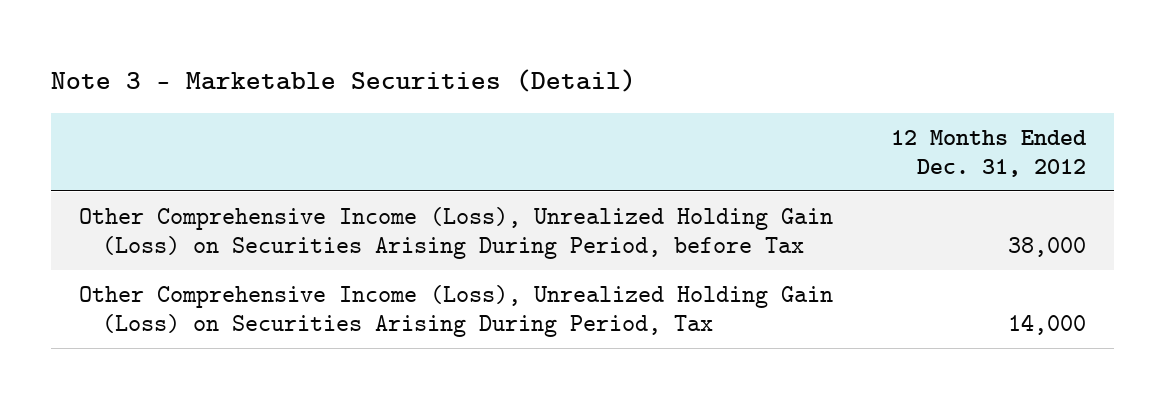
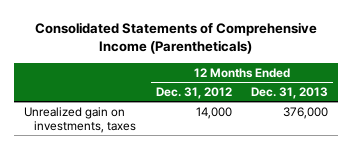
- Note 3 - Marketable Securities (Detail)
+ Consolidated Statements of Comprehensive Income (Parentheticals)
- | 12 Months Ended Dec. 31, 2012
+ | 12 Months Ended Dec. 31, 2012 | 12 Months Ended Dec. 31, 2013
- Other Comprehensive Income (Loss), Unrealized Holding Gain (Loss) on Securities Arising During Period, before Tax | 38,000
- Other Comprehensive Income (Loss), Unrealized Holding Gain (Loss) on Securities Arising During Period, Tax | 14,000
+ Unrealized gain on investments, taxes | 14,000 | 376,000

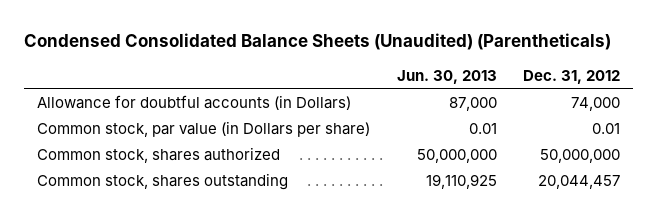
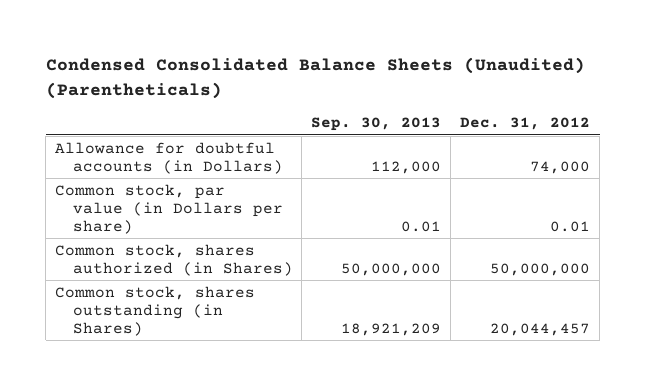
- | Jun. 30, 2013 | Dec. 31, 2012
+ | Sep. 30, 2013 | Dec. 31, 2012
- Common stock, shares authorized | 50,000,000 | 50,000,000
- Common stock, shares outstanding | 19,110,925 | 20,044,457
+ Common stock, shares authorized (in Shares) | 50,000,000 | 50,000,000
+ Common stock, shares outstanding (in Shares) | 18,921,209 | 20,044,457

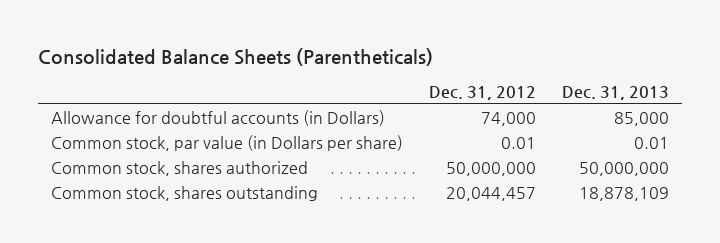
- Condensed Consolidated Balance Sheets (Unaudited) (Parentheticals)
+ Consolidated Balance Sheets (Parentheticals)
- | Sep. 30, 2013 | Dec. 31, 2012
+ | Dec. 31, 2012 | Dec. 31, 2013
- Common stock, shares authorized (in Shares) | 50,000,000 | 50,000,000
- Common stock, shares outstanding (in Shares) | 18,921,209 | 20,044,457
+ Common stock, shares authorized | 50,000,000 | 50,000,000
+ Common stock, shares outstanding | 20,044,457 | 18,878,109

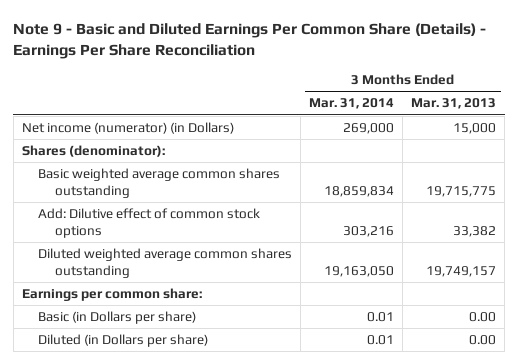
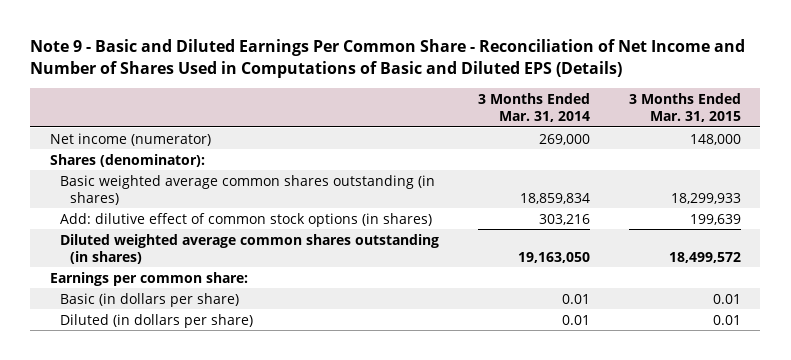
- Note 9 - Basic and Diluted Earnings Per Common Share (Details) - Earnings Per Share Reconciliation
+ Note 9 - Basic and Diluted Earnings Per Common Share - Reconciliation of Net Income and Number of Shares Used in Computations of Basic and Diluted EPS (Details)
- | 3 Months Ended Mar. 31, 2014 | 3 Months Ended Mar. 31, 2013
+ | 3 Months Ended Mar. 31, 2014 | 3 Months Ended Mar. 31, 2015
- Net income (numerator) (in Dollars) | 269,000 | 15,000
+ Net income (numerator) | 269,000 | 148,000
- Basic weighted average common shares outstanding | 18,859,834 | 19,715,775
- Add: Dilutive effect of common stock options | 303,216 | 33,382
- Diluted weighted average common shares outstanding | 19,163,050 | 19,749,157
+ Basic weighted average common shares outstanding (in shares) | 18,859,834 | 18,299,933
+ Add: dilutive effect of common stock options (in shares) | 303,216 | 199,639
+ Diluted weighted average common shares outstanding (in shares) | 19,163,050 | 18,499,572
- Basic (in Dollars per share) | 0.01 | 0.00
- Diluted (in Dollars per share) | 0.01 | 0.00
+ Basic (in dollars per share) | 0.01 | 0.01
+ Diluted (in dollars per share) | 0.01 | 0.01

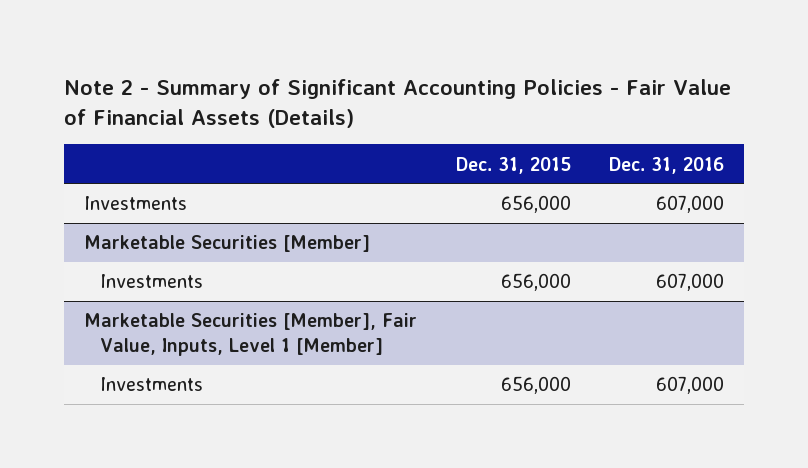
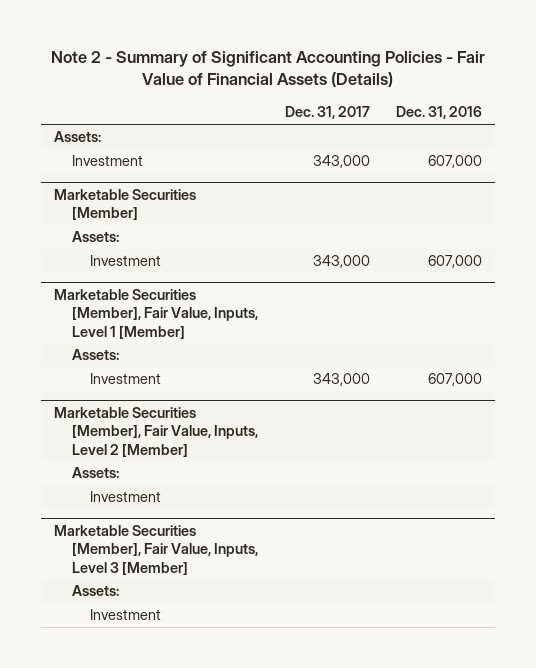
- | Dec. 31, 2015 | Dec. 31, 2016
+ | Dec. 31, 2017 | Dec. 31, 2016
- Investments | 656,000 | 607,000
+ Assets:
+ Investment | 343,000 | 607,000
@ Marketable Securities [Member]
- Investments | 656,000 | 607,000
+ Assets:
+ Investment | 343,000 | 607,000
@ Marketable Securities [Member], Fair Value, Inputs, Level 1 [Member]
- Investments | 656,000 | 607,000
+ Assets:
+ Investment | 343,000 | 607,000
+ Marketable Securities [Member], Fair Value, Inputs, Level 2 [Member]
+ Assets:
+ Investment
+ Marketable Securities [Member], Fair Value, Inputs, Level 3 [Member]
+ Assets:
+ Investment

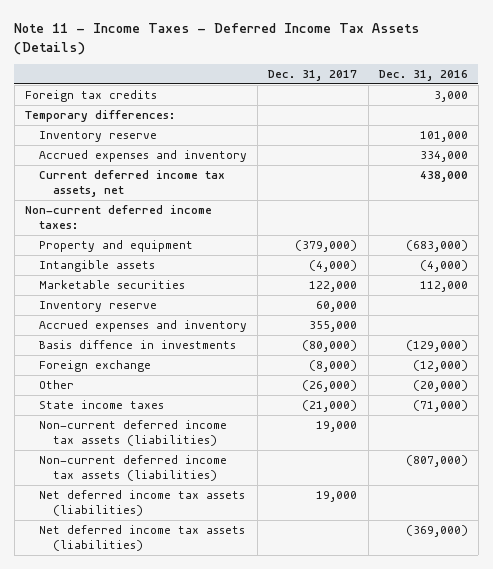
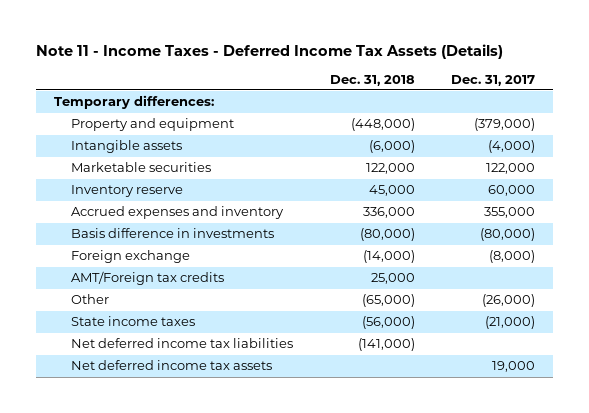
- | Dec. 31, 2017 | Dec. 31, 2016
+ | Dec. 31, 2018 | Dec. 31, 2017
- Foreign tax credits | | 3,000
- Inventory reserve | | 101,000
- Accrued expenses and inventory | | 334,000
- Current deferred income tax assets, net | | 438,000
- Non-current deferred income taxes:
- Basis diffence in investments | (80,000) | (129,000)
+ Basis difference in investments | (80,000) | (80,000)
+ AMT/Foreign tax credits | 25,000 |
- Non-current deferred income tax assets (liabilities) | 19,000 |
- Non-current deferred income tax assets (liabilities) | | (807,000)
- Net deferred income tax assets (liabilities) | 19,000 |
- Net deferred income tax assets (liabilities) | | (369,000)
+ Net deferred income tax liabilities | (141,000) |
+ Net deferred income tax assets | | 19,000

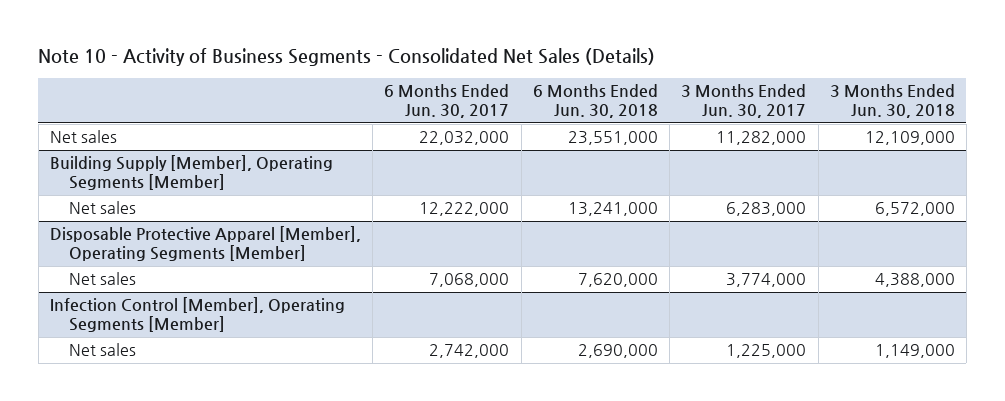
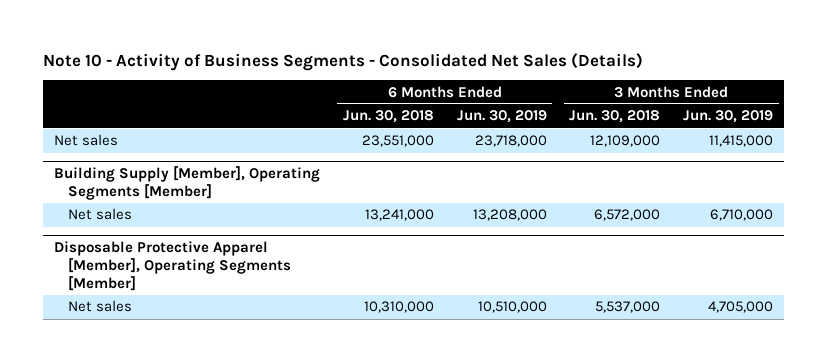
- | 6 Months Ended Jun. 30, 2017 | 6 Months Ended Jun. 30, 2018 | 3 Months Ended Jun. 30, 2017 | 3 Months Ended Jun. 30, 2018
+ | 6 Months Ended Jun. 30, 2018 | 6 Months Ended Jun. 30, 2019 | 3 Months Ended Jun. 30, 2018 | 3 Months Ended Jun. 30, 2019
@ Disposable Protective Apparel [Member], Operating Segments [Member]
- Net sales | 7,068,000 | 7,620,000 | 3,774,000 | 4,388,000
- Infection Control [Member], Operating Segments [Member]
- Net sales | 2,742,000 | 2,690,000 | 1,225,000 | 1,149,000
@ Disposable Protective Apparel [Member], Operating Segments [Member]
+ Net sales | 10,310,000 | 10,510,000 | 5,537,000 | 4,705,000

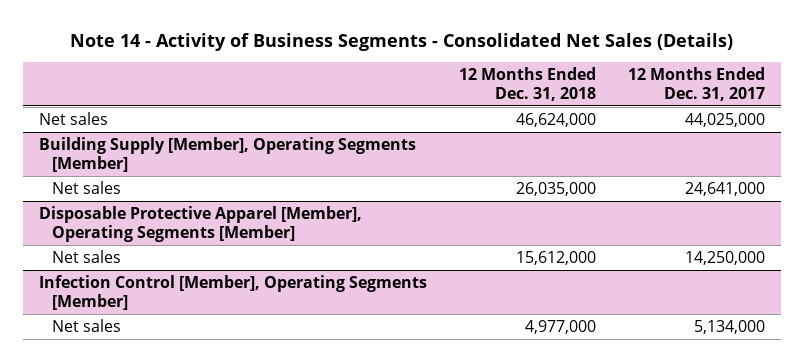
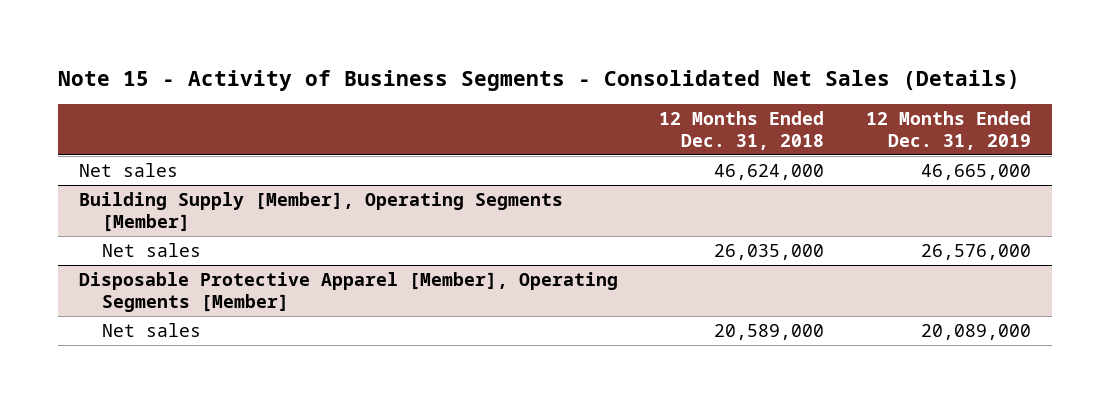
- Note 14 - Activity of Business Segments - Consolidated Net Sales (Details)
+ Note 15 - Activity of Business Segments - Consolidated Net Sales (Details)
- | 12 Months Ended Dec. 31, 2018 | 12 Months Ended Dec. 31, 2017
+ | 12 Months Ended Dec. 31, 2018 | 12 Months Ended Dec. 31, 2019
@ Disposable Protective Apparel [Member], Operating Segments [Member]
- Net sales | 15,612,000 | 14,250,000
- Infection Control [Member], Operating Segments [Member]
- Net sales | 4,977,000 | 5,134,000
@ Disposable Protective Apparel [Member], Operating Segments [Member]
+ Net sales | 20,589,000 | 20,089,000

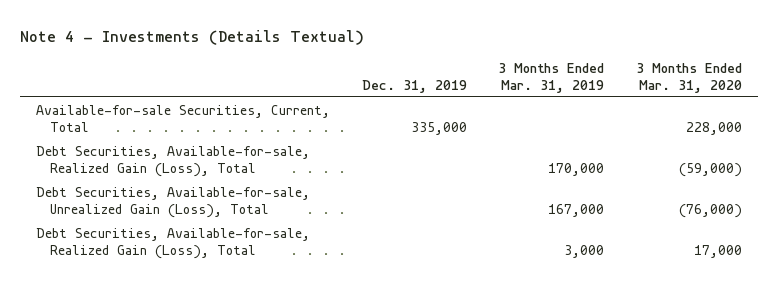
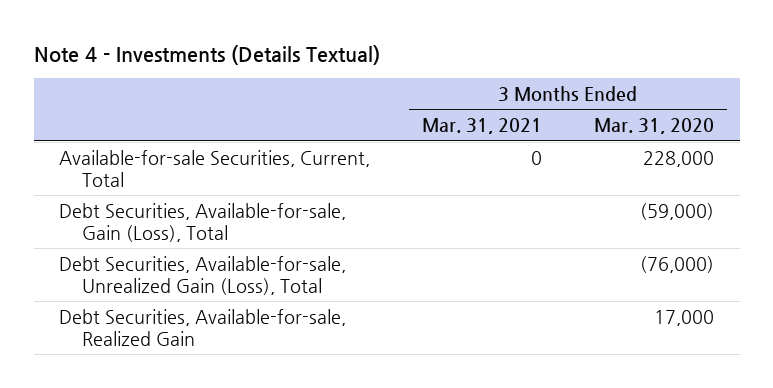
- | Dec. 31, 2019 | 3 Months Ended Mar. 31, 2019 | 3 Months Ended Mar. 31, 2020
+ | 3 Months Ended Mar. 31, 2021 | 3 Months Ended Mar. 31, 2020
- Debt Securities, Available-for-sale, Realized Gain (Loss), Total | | 170,000 | (59,000)
+ Debt Securities, Available-for-sale, Gain (Loss), Total | | (59,000)
- Debt Securities, Available-for-sale, Realized Gain (Loss), Total | | 3,000 | 17,000
+ Debt Securities, Available-for-sale, Realized Gain | | 17,000

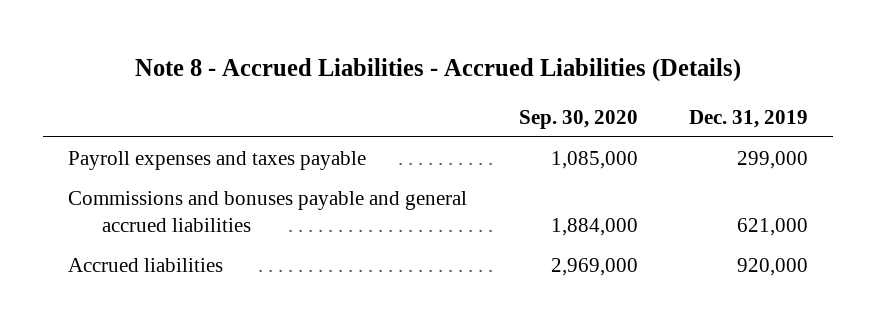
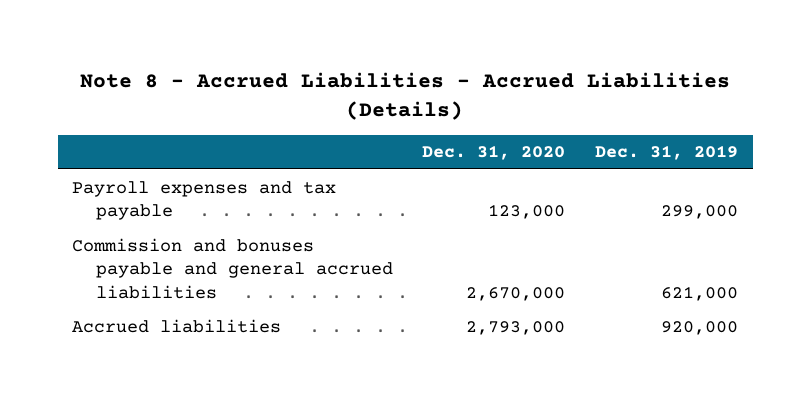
- | Sep. 30, 2020 | Dec. 31, 2019
+ | Dec. 31, 2020 | Dec. 31, 2019
- Payroll expenses and taxes payable | 1,085,000 | 299,000
- Commissions and bonuses payable and general accrued liabilities | 1,884,000 | 621,000
+ Payroll expenses and tax payable | 123,000 | 299,000
+ Commission and bonuses payable and general accrued liabilities | 2,670,000 | 621,000

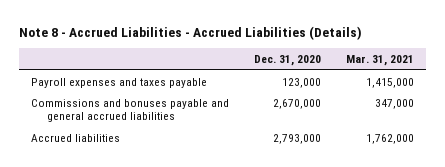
- | Dec. 31, 2020 | Dec. 31, 2019
+ | Dec. 31, 2020 | Mar. 31, 2021
- Payroll expenses and tax payable | 123,000 | 299,000
- Commission and bonuses payable and general accrued liabilities | 2,670,000 | 621,000
+ Payroll expenses and taxes payable | 123,000 | 1,415,000
+ Commissions and bonuses payable and general accrued liabilities | 2,670,000 | 347,000

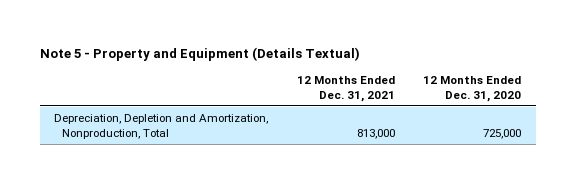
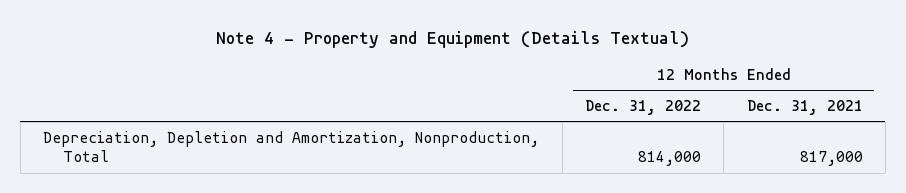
- Note 5 - Property and Equipment (Details Textual)
+ Note 4 - Property and Equipment (Details Textual)
- | 12 Months Ended Dec. 31, 2021 | 12 Months Ended Dec. 31, 2020
+ | 12 Months Ended Dec. 31, 2022 | 12 Months Ended Dec. 31, 2021
- Depreciation, Depletion and Amortization, Nonproduction, Total | 813,000 | 725,000
+ Depreciation, Depletion and Amortization, Nonproduction, Total | 814,000 | 817,000

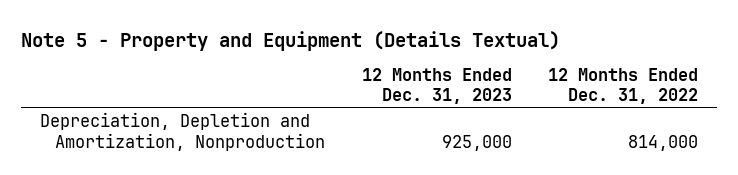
- Note 4 - Property and Equipment (Details Textual)
+ Note 5 - Property and Equipment (Details Textual)
- | 12 Months Ended Dec. 31, 2022 | 12 Months Ended Dec. 31, 2021
+ | 12 Months Ended Dec. 31, 2023 | 12 Months Ended Dec. 31, 2022
- Depreciation, Depletion and Amortization, Nonproduction, Total | 814,000 | 817,000
+ Depreciation, Depletion and Amortization, Nonproduction | 925,000 | 814,000

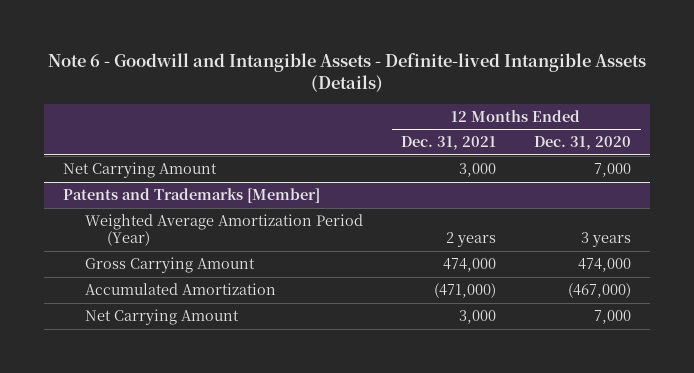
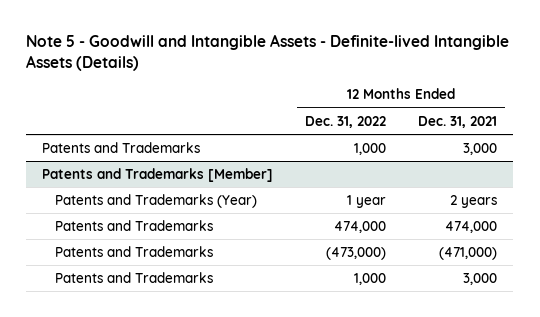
- Note 6 - Goodwill and Intangible Assets - Definite-lived Intangible Assets (Details)
+ Note 5 - Goodwill and Intangible Assets - Definite-lived Intangible Assets (Details)
- | 12 Months Ended Dec. 31, 2021 | 12 Months Ended Dec. 31, 2020
+ | 12 Months Ended Dec. 31, 2022 | 12 Months Ended Dec. 31, 2021
- Net Carrying Amount | 3,000 | 7,000
+ Patents and Trademarks | 1,000 | 3,000
@ Patents and Trademarks [Member]
- Weighted Average Amortization Period (Year) | 2 years | 3 years
- Gross Carrying Amount | 474,000 | 474,000
- Accumulated Amortization | (471,000) | (467,000)
- Net Carrying Amount | 3,000 | 7,000
+ Patents and Trademarks (Year) | 1 year | 2 years
+ Patents and Trademarks | 474,000 | 474,000
+ Patents and Trademarks | (473,000) | (471,000)
+ Patents and Trademarks | 1,000 | 3,000

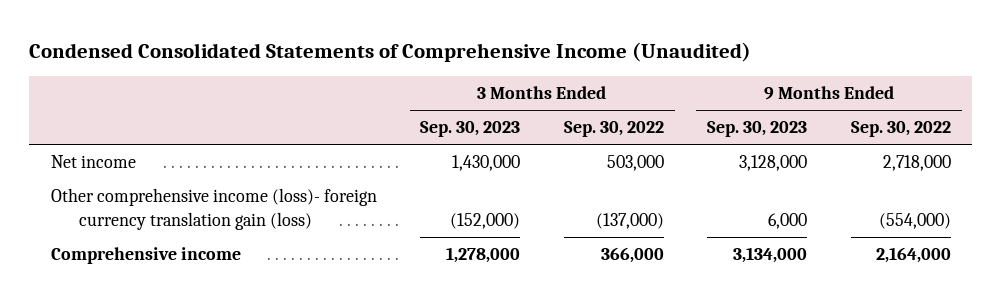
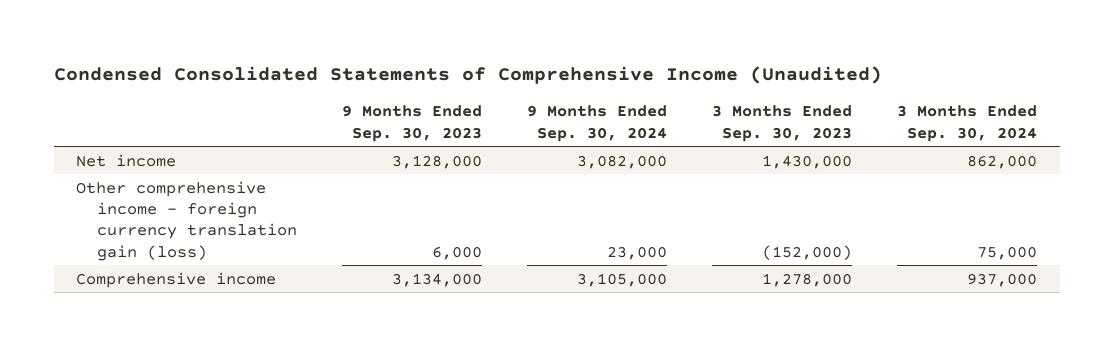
- | 3 Months Ended Sep. 30, 2023 | 3 Months Ended Sep. 30, 2022 | 9 Months Ended Sep. 30, 2023 | 9 Months Ended Sep. 30, 2022
+ | 9 Months Ended Sep. 30, 2023 | 9 Months Ended Sep. 30, 2024 | 3 Months Ended Sep. 30, 2023 | 3 Months Ended Sep. 30, 2024
- Other comprehensive income (loss)- foreign currency translation gain (loss) | (152,000) | (137,000) | 6,000 | (554,000)
+ Other comprehensive income - foreign currency translation gain (loss) | 6,000 | 23,000 | (152,000) | 75,000

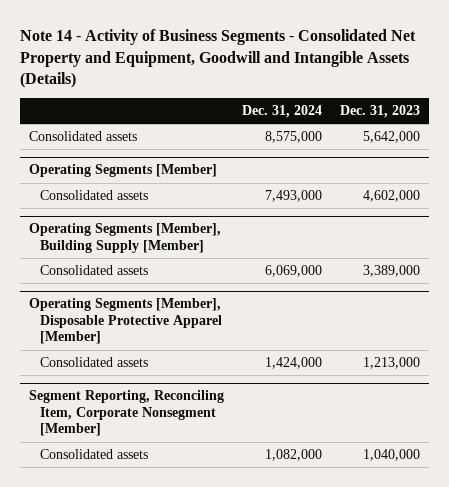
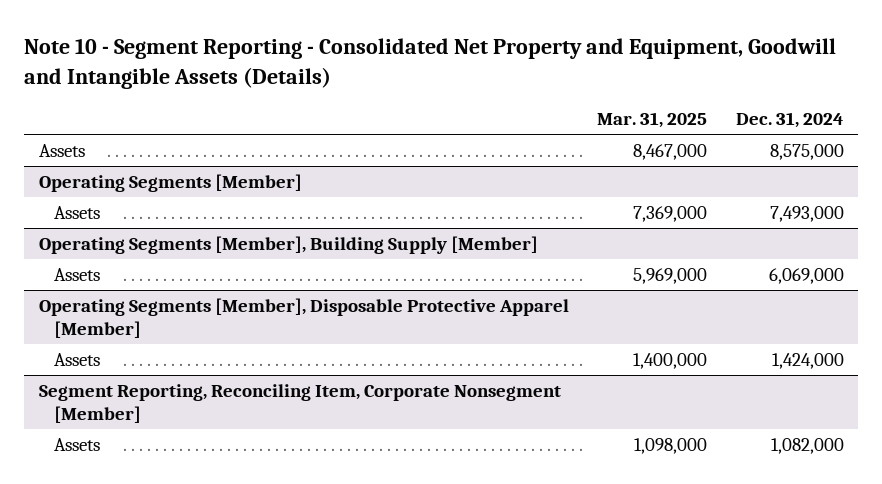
- Note 14 - Activity of Business Segments - Consolidated Net Property and Equipment, Goodwill and Intangible Assets (Details)
+ Note 10 - Segment Reporting - Consolidated Net Property and Equipment, Goodwill and Intangible Assets (Details)
- | Dec. 31, 2024 | Dec. 31, 2023
+ | Mar. 31, 2025 | Dec. 31, 2024
- Consolidated assets | 8,575,000 | 5,642,000
+ Assets | 8,467,000 | 8,575,000
@ Operating Segments [Member]
- Consolidated assets | 7,493,000 | 4,602,000
+ Assets | 7,369,000 | 7,493,000
@ Operating Segments [Member], Building Supply [Member]
- Consolidated assets | 6,069,000 | 3,389,000
+ Assets | 5,969,000 | 6,069,000
@ Operating Segments [Member], Disposable Protective Apparel [Member]
- Consolidated assets | 1,424,000 | 1,213,000
+ Assets | 1,400,000 | 1,424,000
@ Segment Reporting, Reconciling Item, Corporate Nonsegment [Member]
- Consolidated assets | 1,082,000 | 1,040,000
+ Assets | 1,098,000 | 1,082,000

